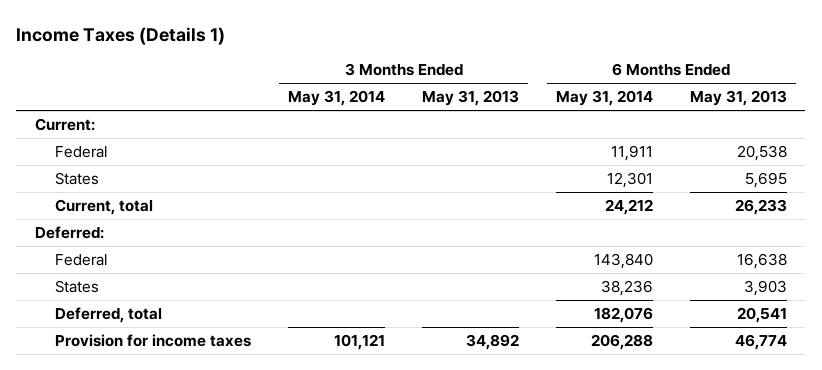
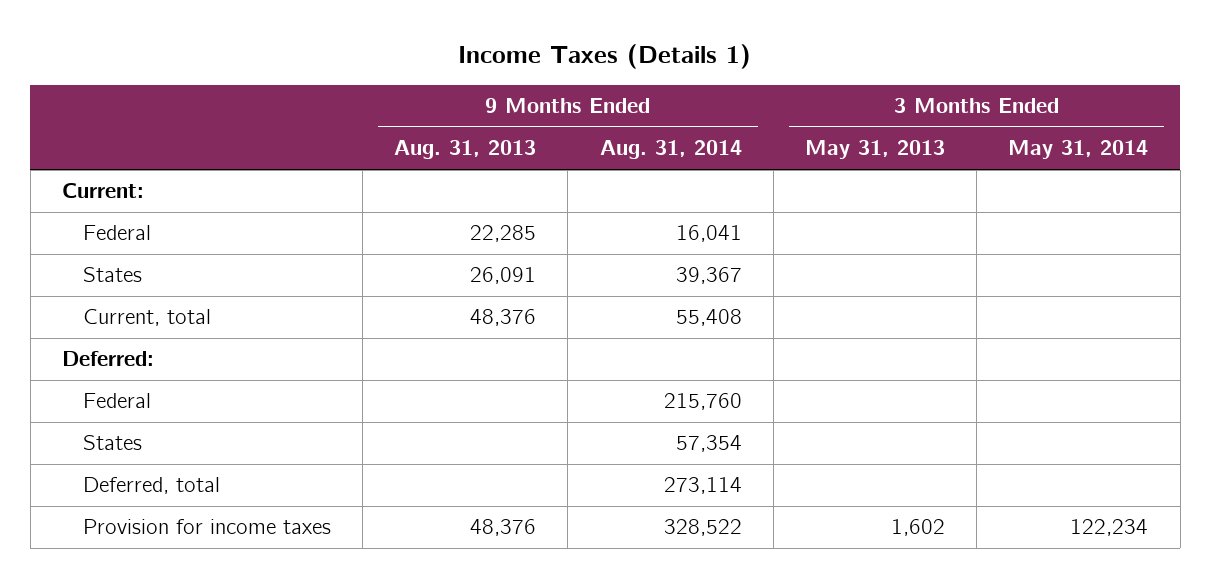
- | 3 Months Ended May 31, 2014 | 3 Months Ended May 31, 2013 | 6 Months Ended May 31, 2014 | 6 Months Ended May 31, 2013
+ | 9 Months Ended Aug. 31, 2013 | 9 Months Ended Aug. 31, 2014 | 3 Months Ended May 31, 2013 | 3 Months Ended May 31, 2014
- Provision for income taxes | 101,121 | 34,892 | 206,288 | 46,774
+ Provision for income taxes | 48,376 | 328,522 | 1,602 | 122,234

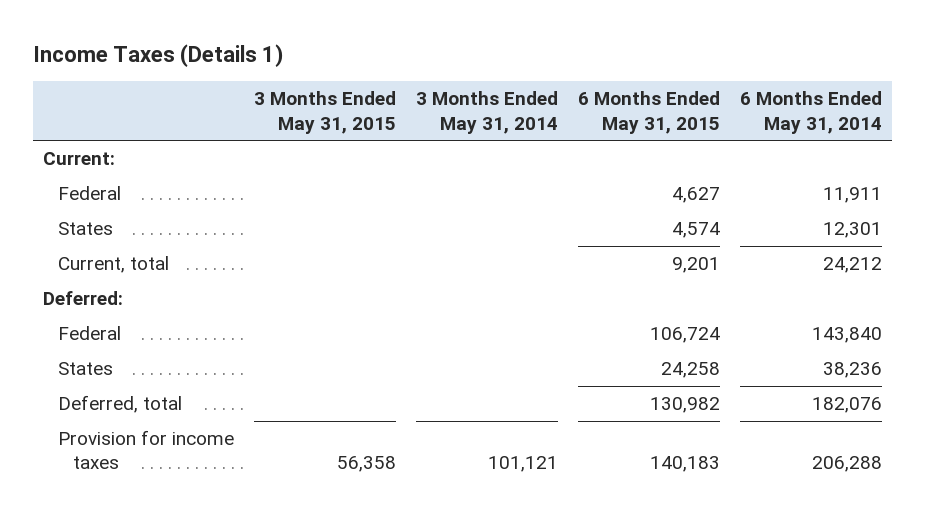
- | 9 Months Ended Aug. 31, 2013 | 9 Months Ended Aug. 31, 2014 | 3 Months Ended May 31, 2013 | 3 Months Ended May 31, 2014
+ | 3 Months Ended May 31, 2015 | 3 Months Ended May 31, 2014 | 6 Months Ended May 31, 2015 | 6 Months Ended May 31, 2014
- Provision for income taxes | 48,376 | 328,522 | 1,602 | 122,234
+ Provision for income taxes | 56,358 | 101,121 | 140,183 | 206,288

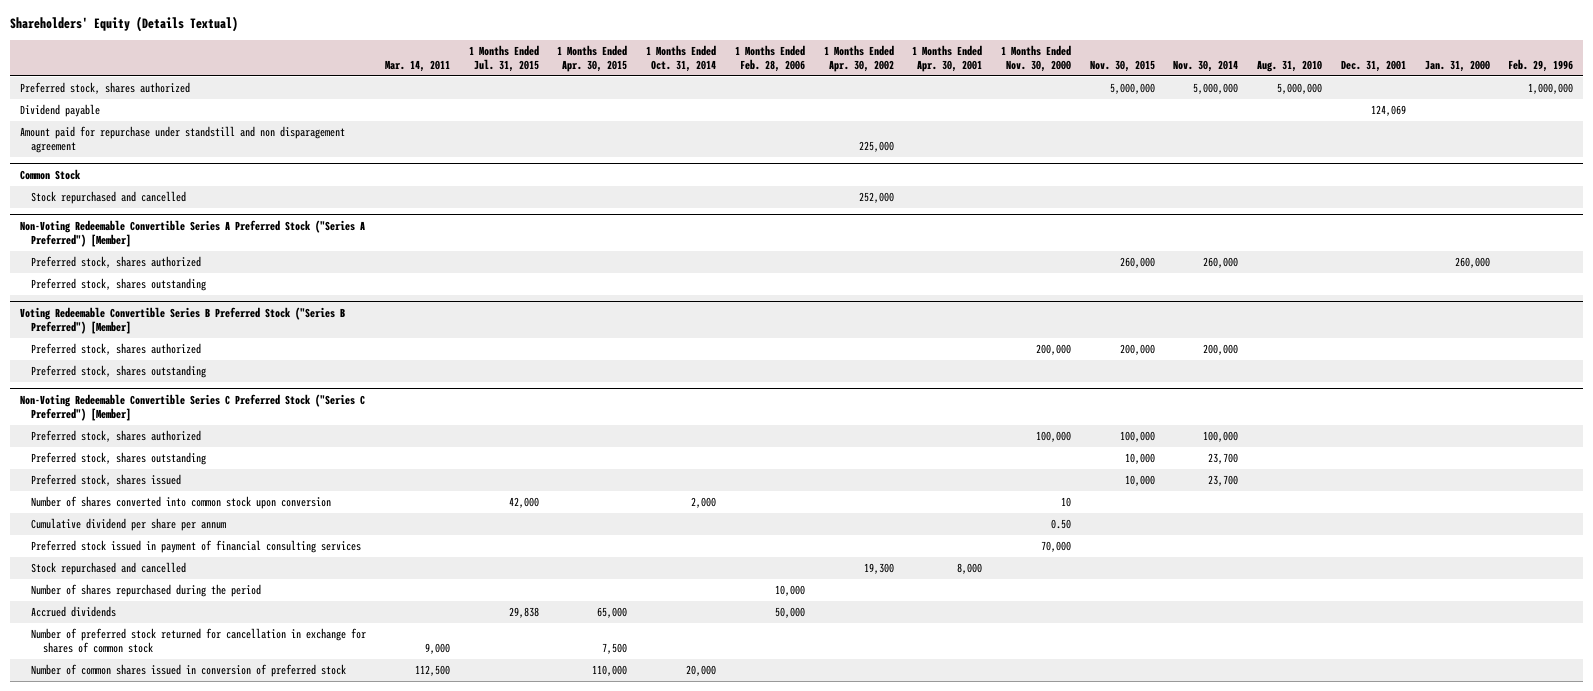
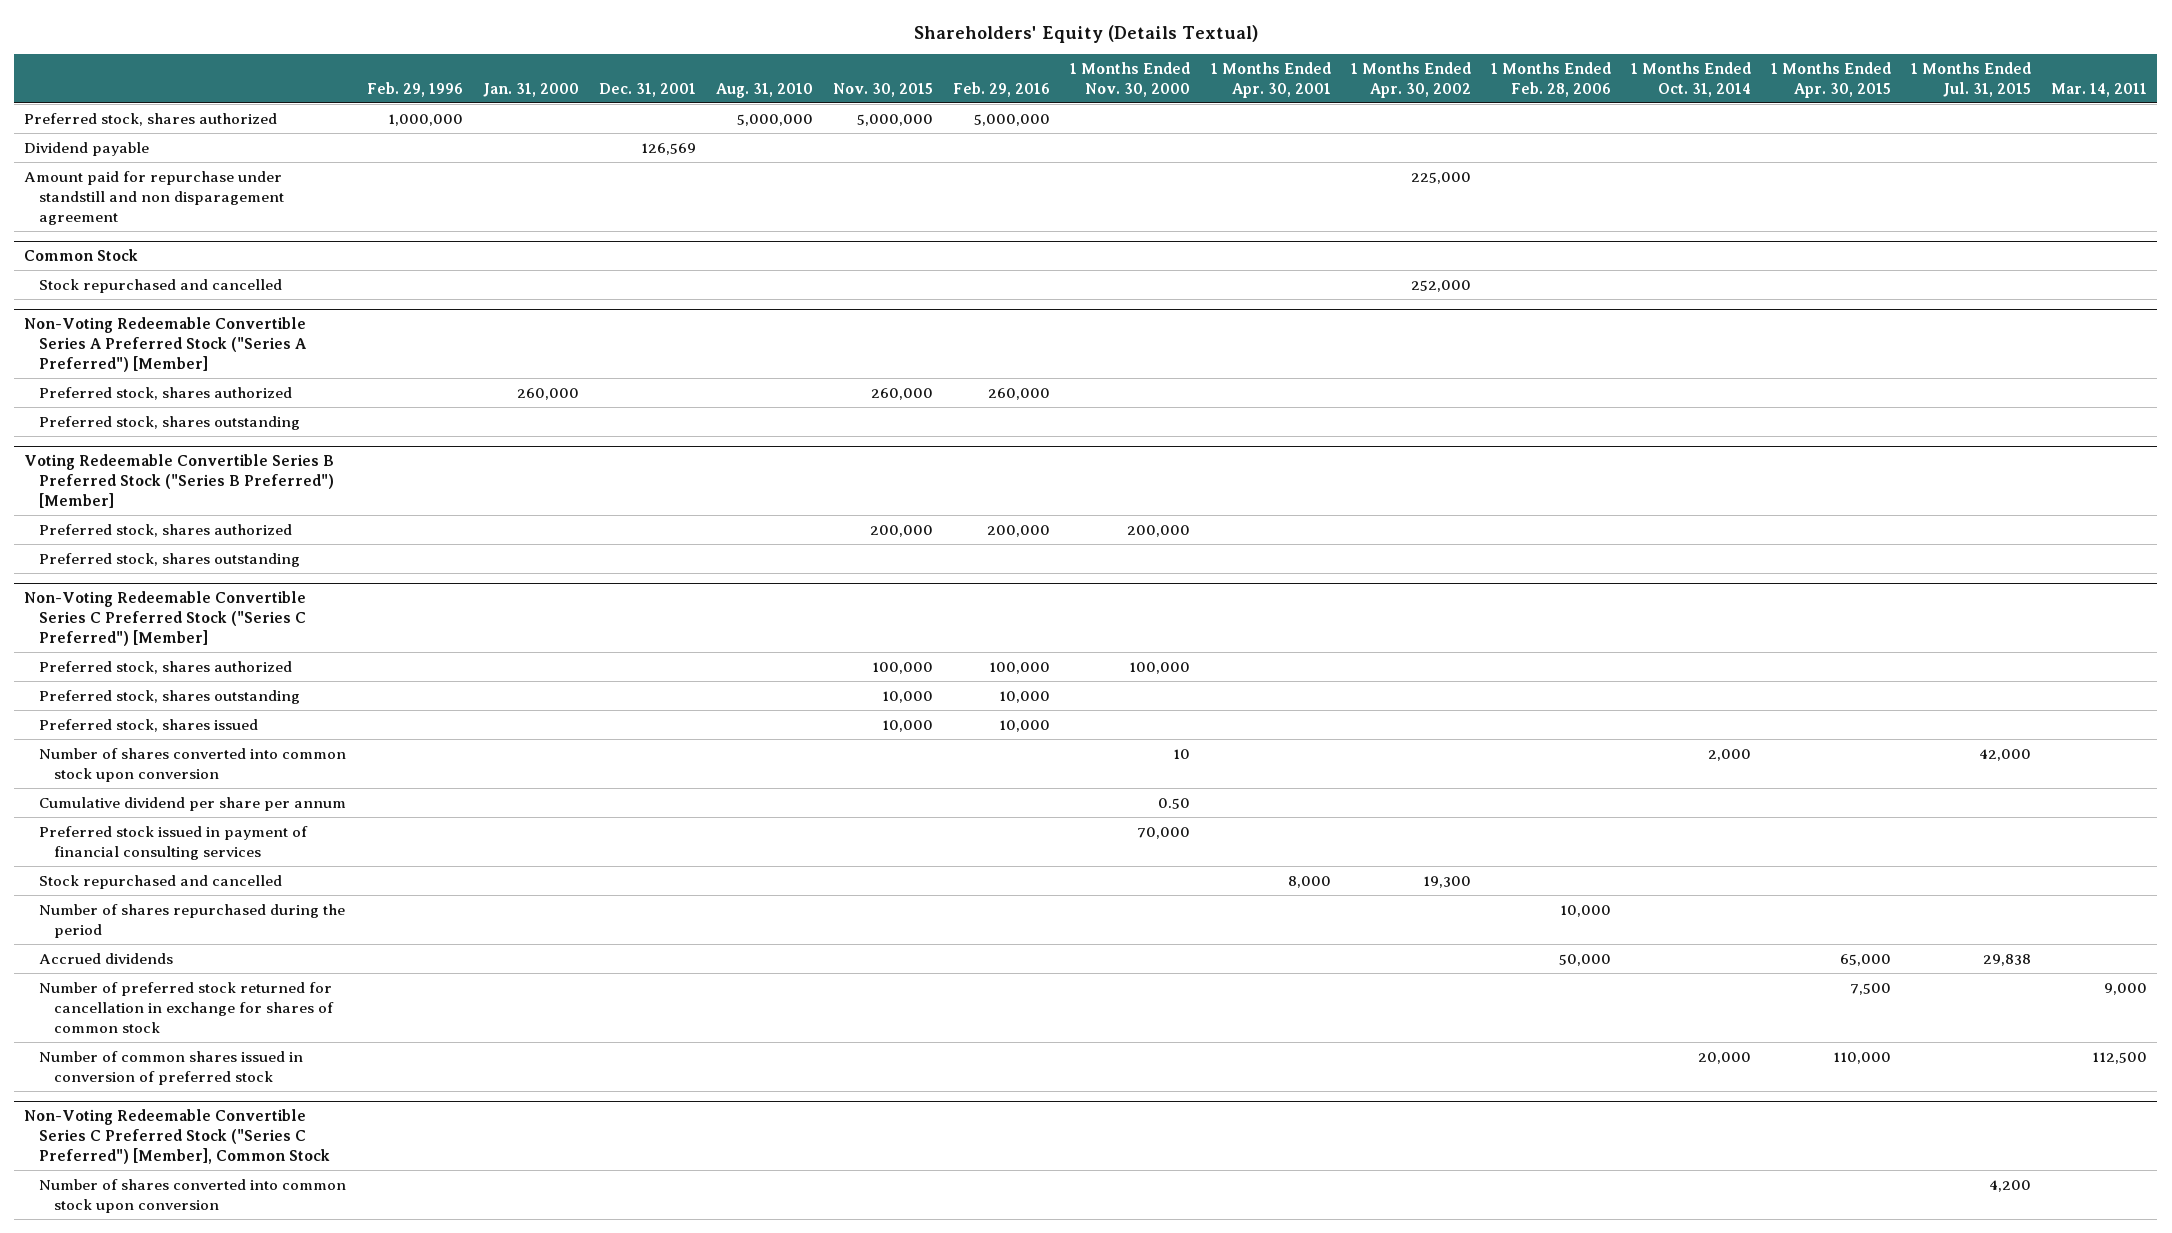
- | Mar. 14, 2011 | 1 Months Ended Jul. 31, 2015 | 1 Months Ended Apr. 30, 2015 | 1 Months Ended Oct. 31, 2014 | 1 Months Ended Feb. 28, 2006 | 1 Months Ended Apr. 30, 2002 | 1 Months Ended Apr. 30, 2001 | 1 Months Ended Nov. 30, 2000 | Nov. 30, 2015 | Nov. 30, 2014 | Aug. 31, 2010 | Dec. 31, 2001 | Jan. 31, 2000 | Feb. 29, 1996
+ | Feb. 29, 1996 | Jan. 31, 2000 | Dec. 31, 2001 | Aug. 31, 2010 | Nov. 30, 2015 | Feb. 29, 2016 | 1 Months Ended Nov. 30, 2000 | 1 Months Ended Apr. 30, 2001 | 1 Months Ended Apr. 30, 2002 | 1 Months Ended Feb. 28, 2006 | 1 Months Ended Oct. 31, 2014 | 1 Months Ended Apr. 30, 2015 | 1 Months Ended Jul. 31, 2015 | Mar. 14, 2011
- Dividend payable | | | | | | | | | | | | 124,069 | |
+ Dividend payable | | | 126,569 | | | | | | | | | | |
+ Non-Voting Redeemable Convertible Series C Preferred Stock ("Series C Preferred") [Member], Common Stock
+ Number of shares converted into common stock upon conversion | | | | | | | | | | | | | 4,200 |

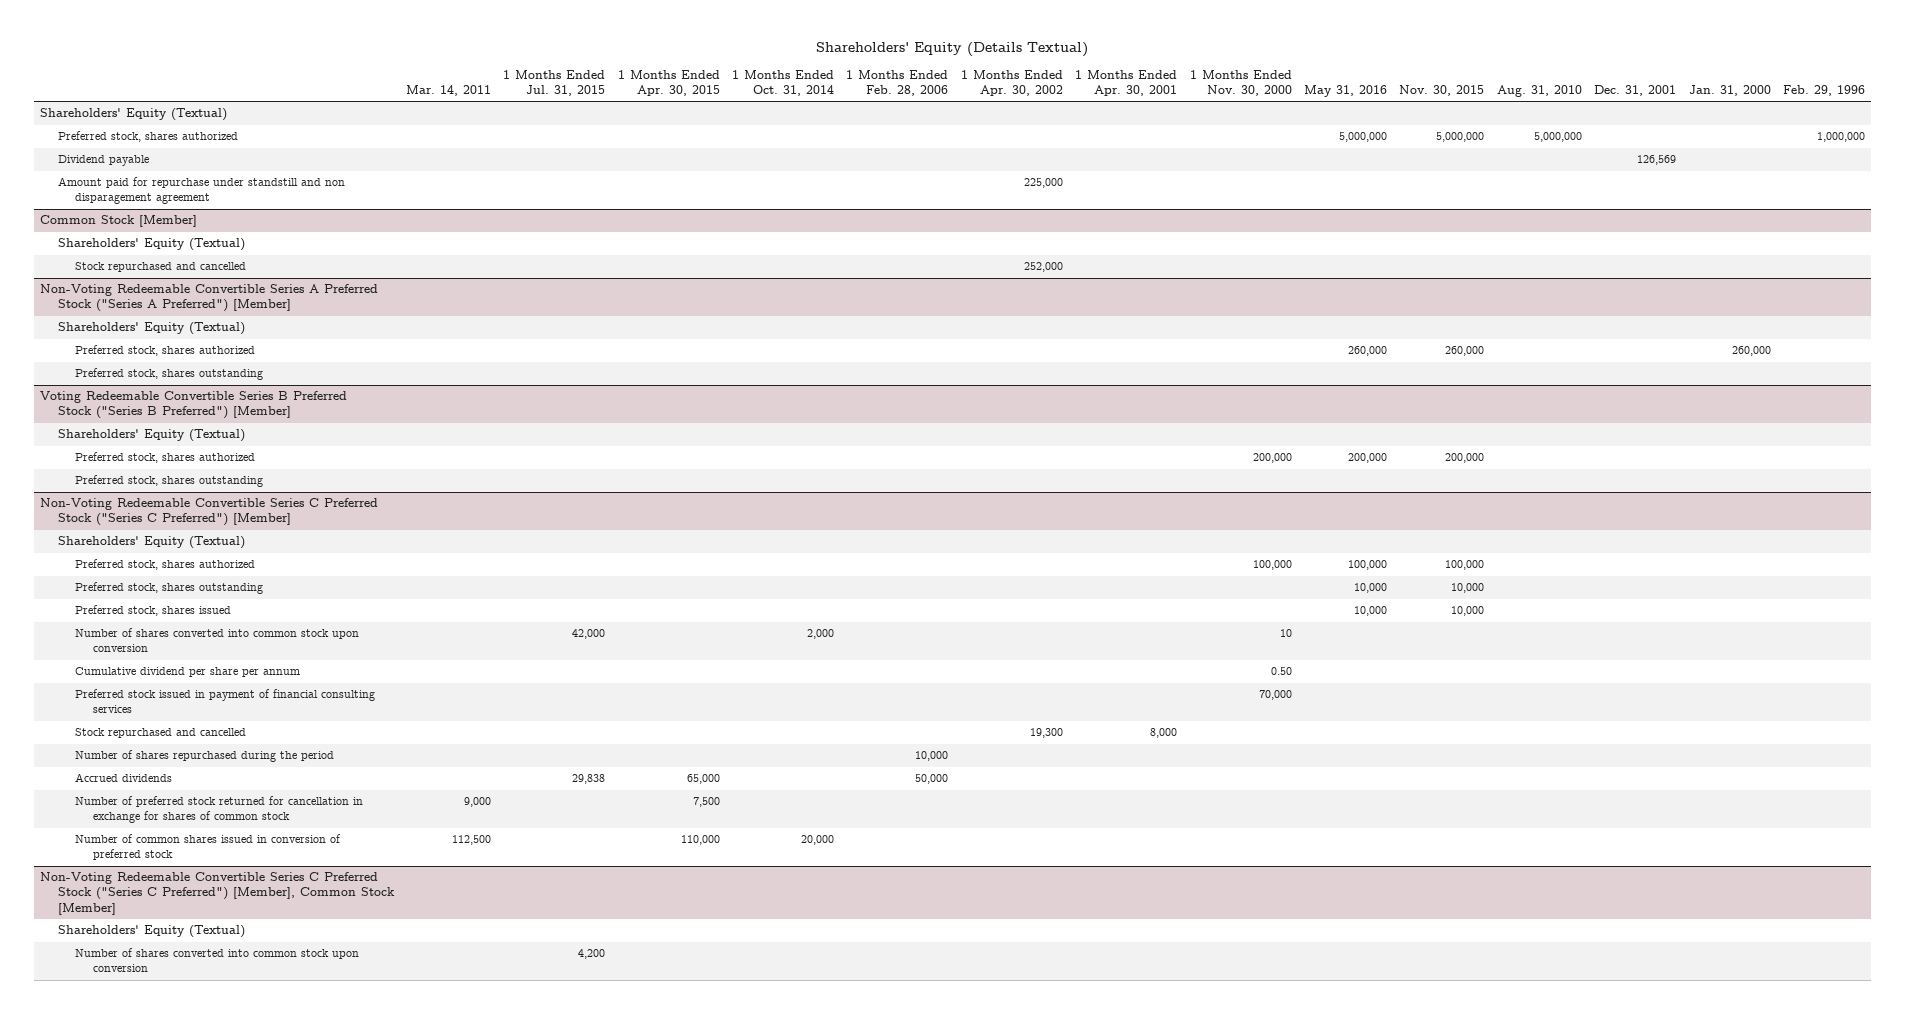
- | Feb. 29, 1996 | Jan. 31, 2000 | Dec. 31, 2001 | Aug. 31, 2010 | Nov. 30, 2015 | Feb. 29, 2016 | 1 Months Ended Nov. 30, 2000 | 1 Months Ended Apr. 30, 2001 | 1 Months Ended Apr. 30, 2002 | 1 Months Ended Feb. 28, 2006 | 1 Months Ended Oct. 31, 2014 | 1 Months Ended Apr. 30, 2015 | 1 Months Ended Jul. 31, 2015 | Mar. 14, 2011
+ | Mar. 14, 2011 | 1 Months Ended Jul. 31, 2015 | 1 Months Ended Apr. 30, 2015 | 1 Months Ended Oct. 31, 2014 | 1 Months Ended Feb. 28, 2006 | 1 Months Ended Apr. 30, 2002 | 1 Months Ended Apr. 30, 2001 | 1 Months Ended Nov. 30, 2000 | May 31, 2016 | Nov. 30, 2015 | Aug. 31, 2010 | Dec. 31, 2001 | Jan. 31, 2000 | Feb. 29, 1996
+ Shareholders' Equity (Textual)
- Common Stock
+ Common Stock [Member]
+ Shareholders' Equity (Textual)
@ Non-Voting Redeemable Convertible Series A Preferred Stock ("Series A Preferred") [Member]
+ Shareholders' Equity (Textual)
@ Voting Redeemable Convertible Series B Preferred Stock ("Series B Preferred") [Member]
+ Shareholders' Equity (Textual)
@ Non-Voting Redeemable Convertible Series C Preferred Stock ("Series C Preferred") [Member]
+ Shareholders' Equity (Textual)
- Non-Voting Redeemable Convertible Series C Preferred Stock ("Series C Preferred") [Member], Common Stock
+ Non-Voting Redeemable Convertible Series C Preferred Stock ("Series C Preferred") [Member], Common Stock [Member]
+ Shareholders' Equity (Textual)

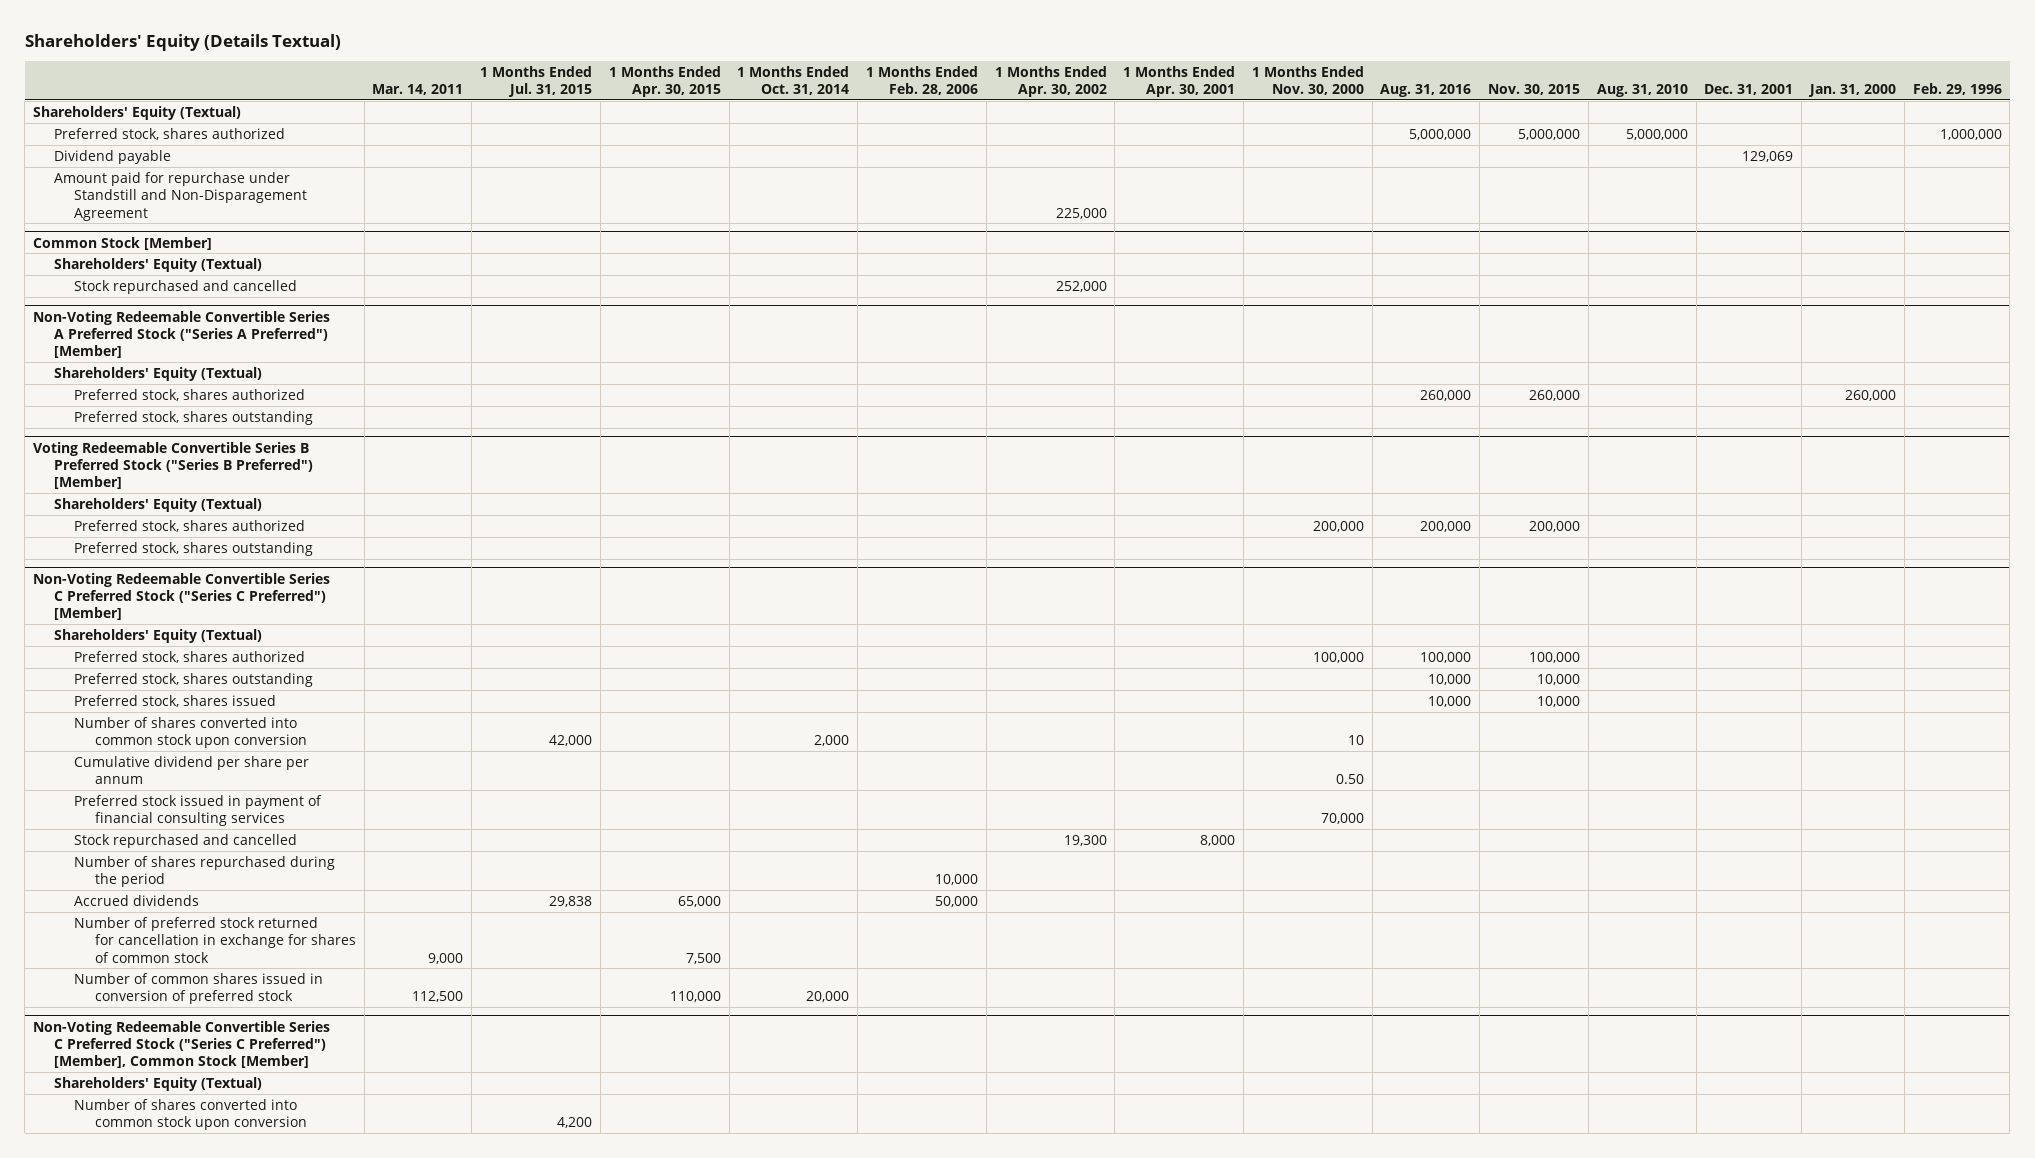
- | Mar. 14, 2011 | 1 Months Ended Jul. 31, 2015 | 1 Months Ended Apr. 30, 2015 | 1 Months Ended Oct. 31, 2014 | 1 Months Ended Feb. 28, 2006 | 1 Months Ended Apr. 30, 2002 | 1 Months Ended Apr. 30, 2001 | 1 Months Ended Nov. 30, 2000 | May 31, 2016 | Nov. 30, 2015 | Aug. 31, 2010 | Dec. 31, 2001 | Jan. 31, 2000 | Feb. 29, 1996
+ | Mar. 14, 2011 | 1 Months Ended Jul. 31, 2015 | 1 Months Ended Apr. 30, 2015 | 1 Months Ended Oct. 31, 2014 | 1 Months Ended Feb. 28, 2006 | 1 Months Ended Apr. 30, 2002 | 1 Months Ended Apr. 30, 2001 | 1 Months Ended Nov. 30, 2000 | Aug. 31, 2016 | Nov. 30, 2015 | Aug. 31, 2010 | Dec. 31, 2001 | Jan. 31, 2000 | Feb. 29, 1996
- Dividend payable | | | | | | | | | | | | 126,569 | |
- Amount paid for repurchase under standstill and non disparagement agreement | | | | | | 225,000 | | | | | | | |
+ Dividend payable | | | | | | | | | | | | 129,069 | |
+ Amount paid for repurchase under Standstill and Non-Disparagement Agreement | | | | | | 225,000 | | | | | | | |

